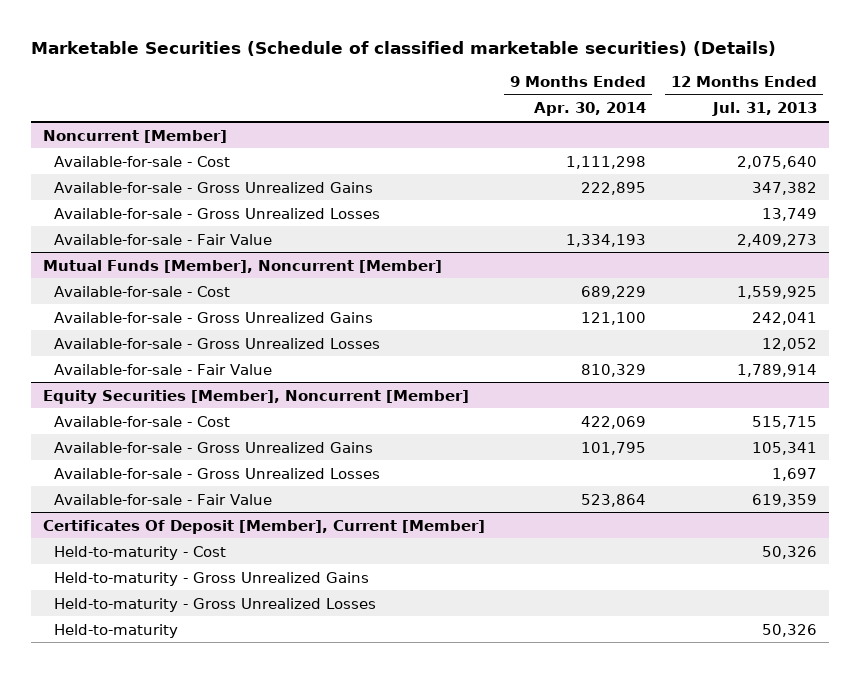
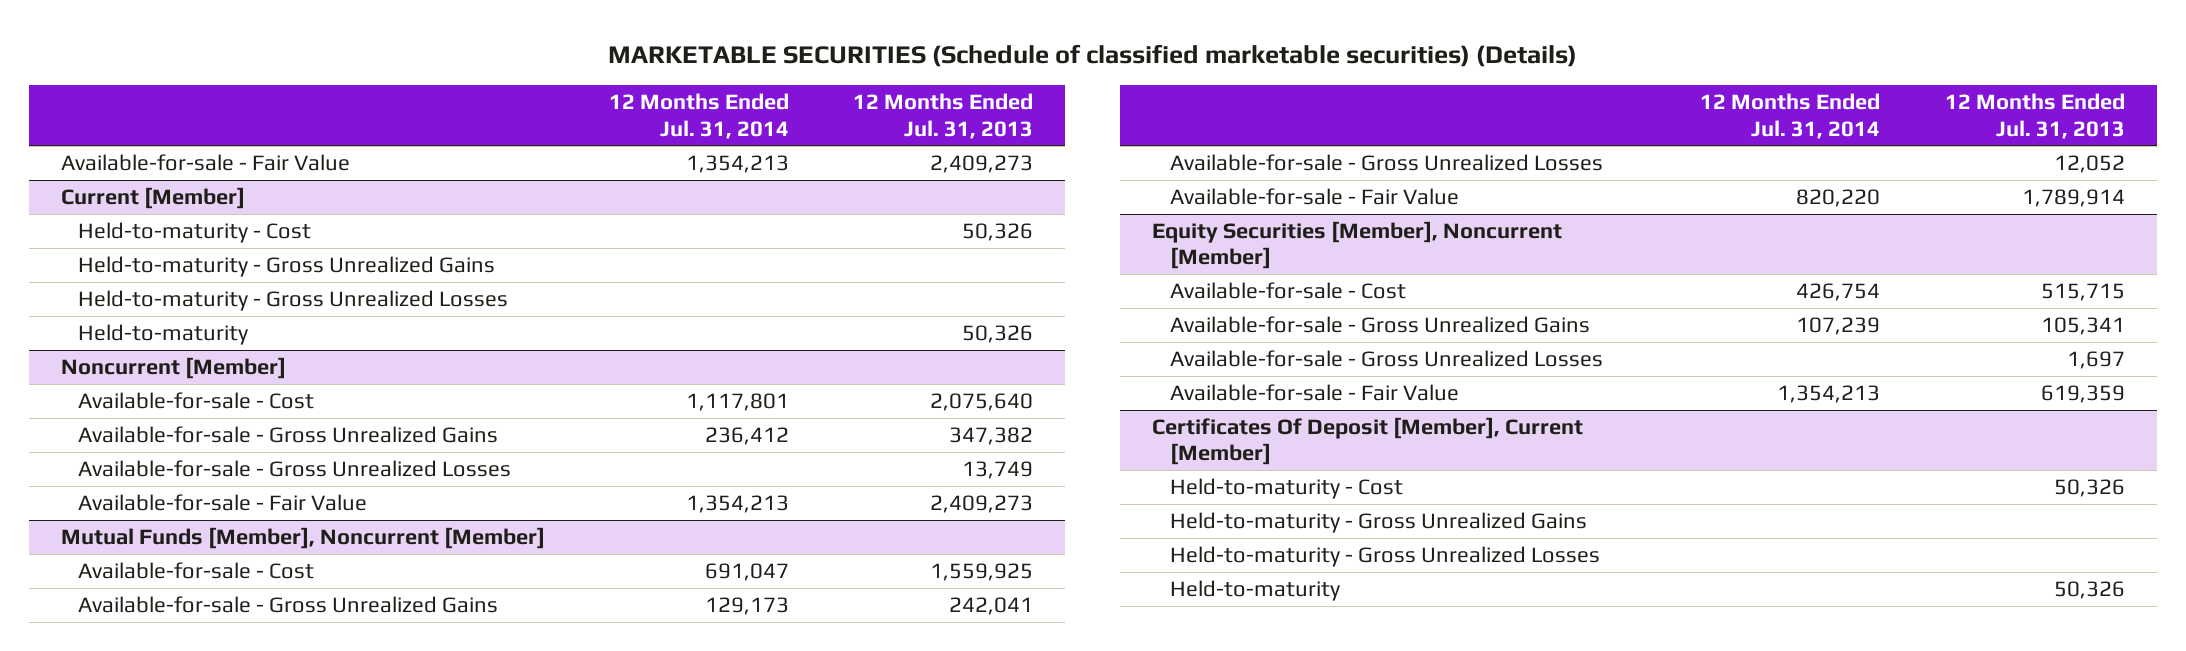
- Marketable Securities (Schedule of classified marketable securities) (Details)
+ MARKETABLE SECURITIES (Schedule of classified marketable securities) (Details)
- | 9 Months Ended Apr. 30, 2014 | 12 Months Ended Jul. 31, 2013
+ | 12 Months Ended Jul. 31, 2014 | 12 Months Ended Jul. 31, 2013
+ Available-for-sale - Fair Value | 1,354,213 | 2,409,273
+ Current [Member]
+ Held-to-maturity - Cost | | 50,326
+ Held-to-maturity - Gross Unrealized Gains
+ Held-to-maturity - Gross Unrealized Losses
+ Held-to-maturity | | 50,326

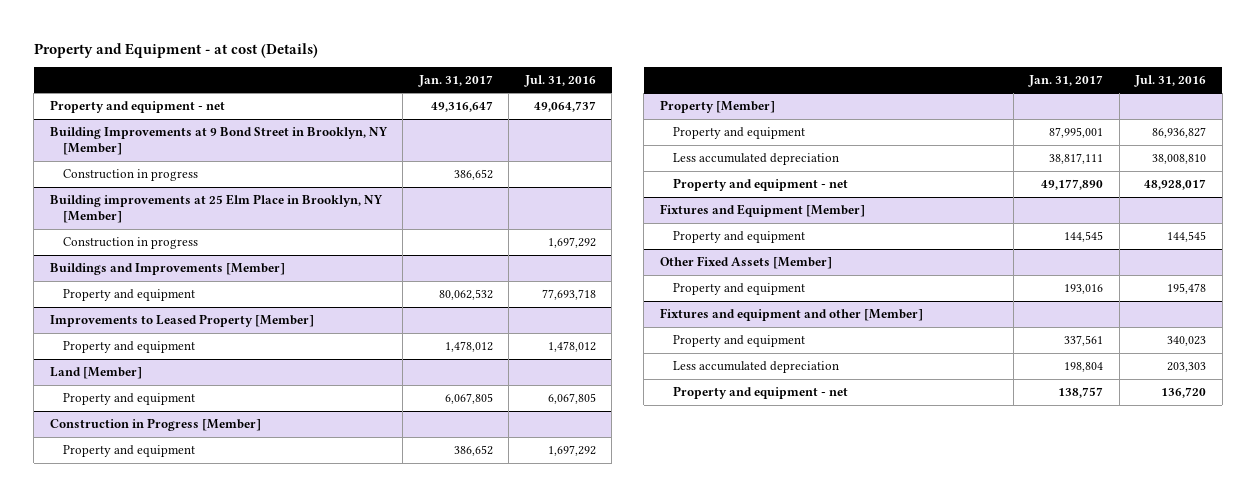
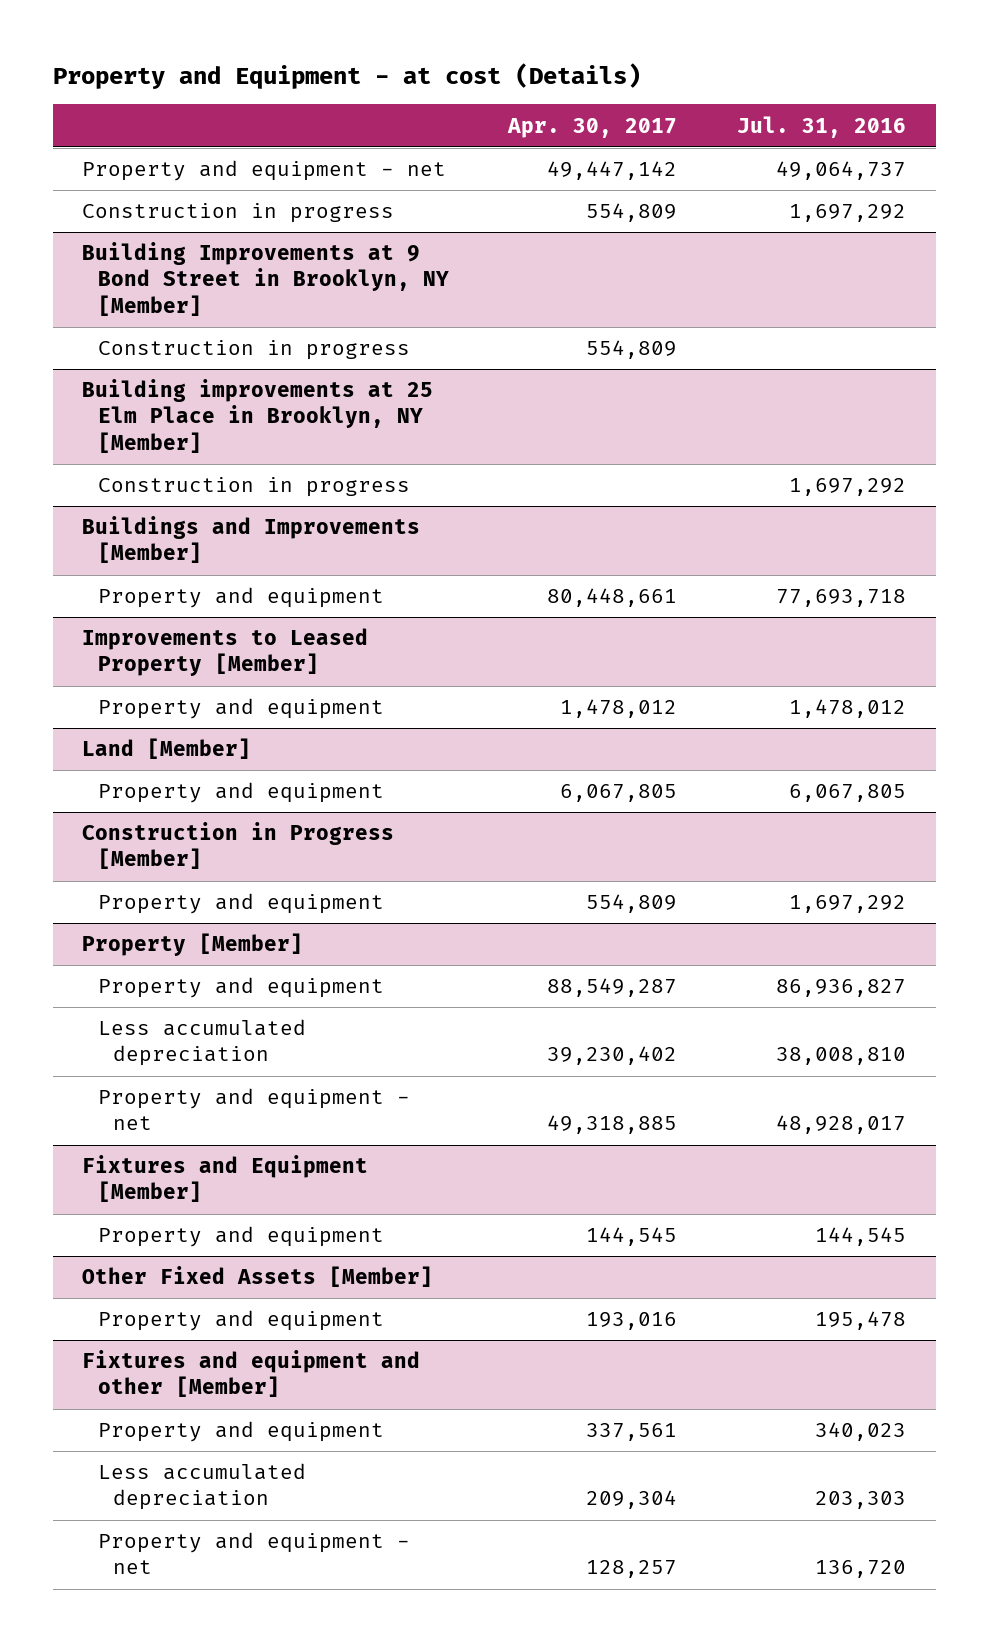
- | Jan. 31, 2017 | Jul. 31, 2016
+ | Apr. 30, 2017 | Jul. 31, 2016
+ Construction in progress | 554,809 | 1,697,292

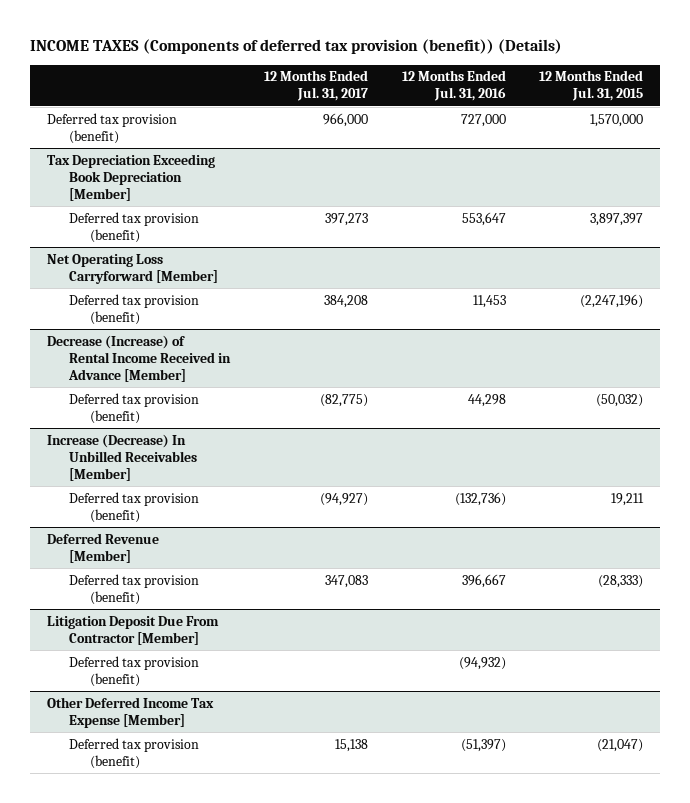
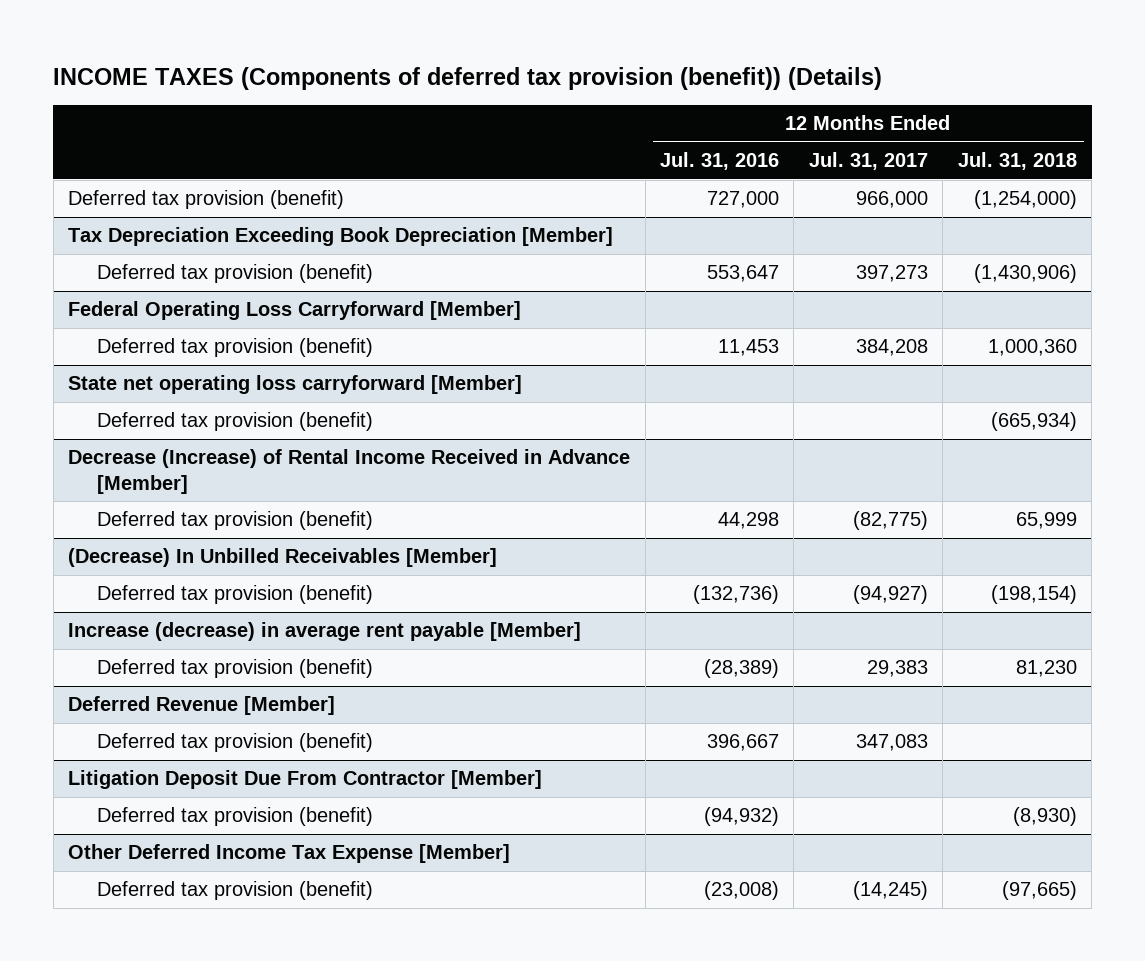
- | 12 Months Ended Jul. 31, 2017 | 12 Months Ended Jul. 31, 2016 | 12 Months Ended Jul. 31, 2015
+ | 12 Months Ended Jul. 31, 2016 | 12 Months Ended Jul. 31, 2017 | 12 Months Ended Jul. 31, 2018
- Net Operating Loss Carryforward [Member]
+ Federal Operating Loss Carryforward [Member]
+ State net operating loss carryforward [Member]
+ Deferred tax provision (benefit) | | | (665,934)
- Increase (Decrease) In Unbilled Receivables [Member]
+ (Decrease) In Unbilled Receivables [Member]
+ Increase (decrease) in average rent payable [Member]
+ Deferred tax provision (benefit) | (28,389) | 29,383 | 81,230
@ Other Deferred Income Tax Expense [Member]
- Deferred tax provision (benefit) | 15,138 | (51,397) | (21,047)
+ Deferred tax provision (benefit) | (23,008) | (14,245) | (97,665)

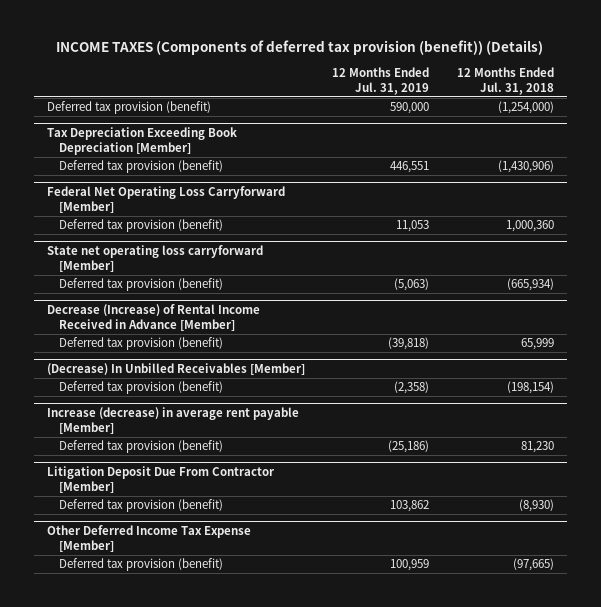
- | 12 Months Ended Jul. 31, 2016 | 12 Months Ended Jul. 31, 2017 | 12 Months Ended Jul. 31, 2018
+ | 12 Months Ended Jul. 31, 2019 | 12 Months Ended Jul. 31, 2018
- Federal Operating Loss Carryforward [Member]
+ Federal Net Operating Loss Carryforward [Member]
- Deferred Revenue [Member]
- Deferred tax provision (benefit) | 396,667 | 347,083 |

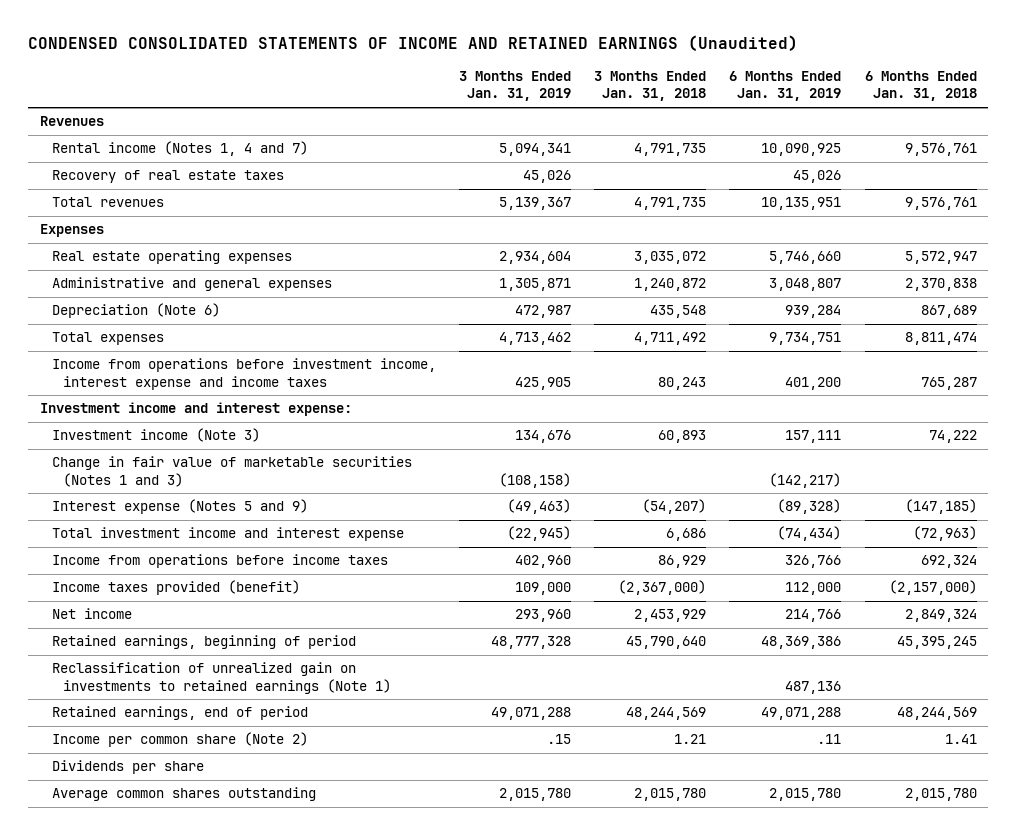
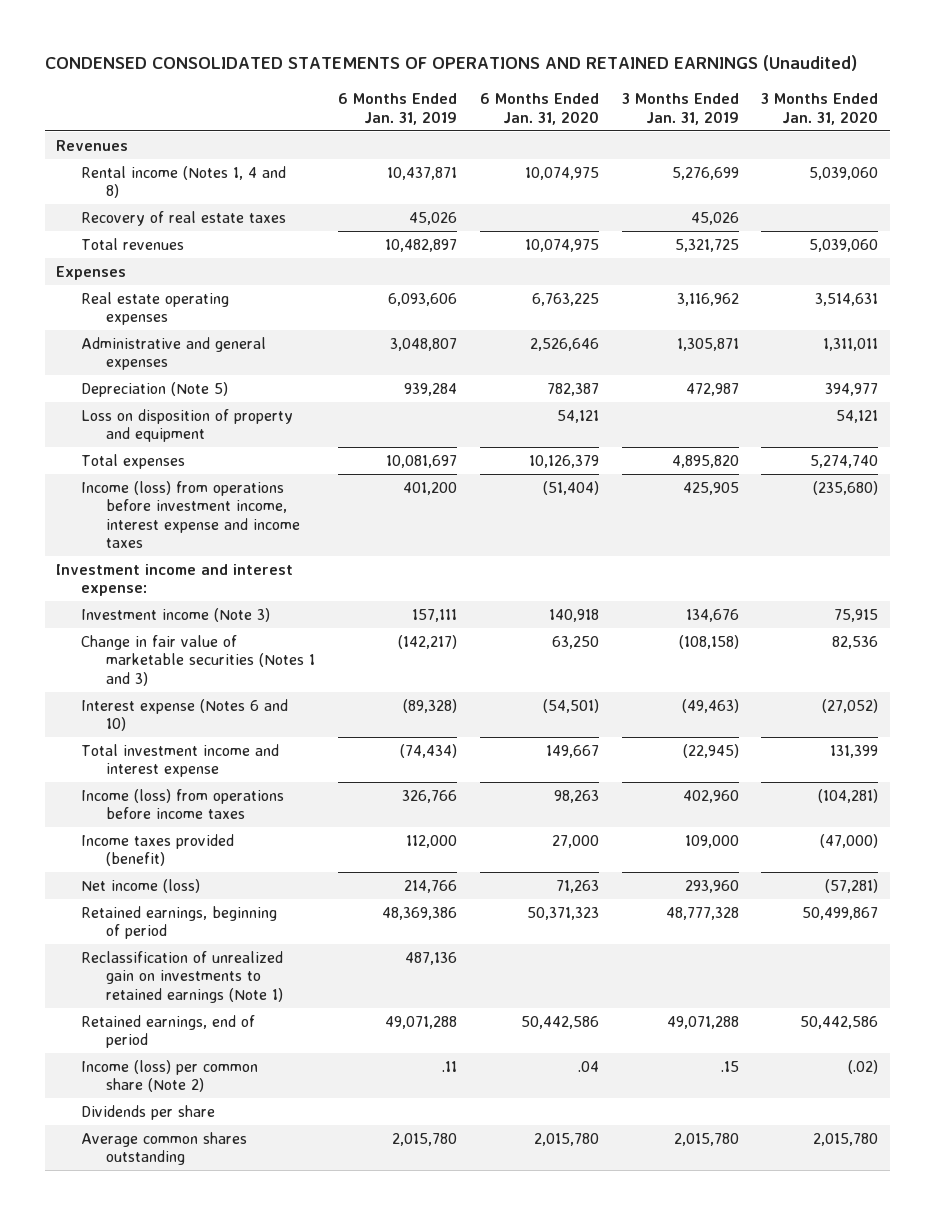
- CONDENSED CONSOLIDATED STATEMENTS OF INCOME AND RETAINED EARNINGS (Unaudited)
+ CONDENSED CONSOLIDATED STATEMENTS OF OPERATIONS AND RETAINED EARNINGS (Unaudited)
- | 3 Months Ended Jan. 31, 2019 | 3 Months Ended Jan. 31, 2018 | 6 Months Ended Jan. 31, 2019 | 6 Months Ended Jan. 31, 2018
+ | 6 Months Ended Jan. 31, 2019 | 6 Months Ended Jan. 31, 2020 | 3 Months Ended Jan. 31, 2019 | 3 Months Ended Jan. 31, 2020
- Rental income (Notes 1, 4 and 7) | 5,094,341 | 4,791,735 | 10,090,925 | 9,576,761
+ Rental income (Notes 1, 4 and 8) | 10,437,871 | 10,074,975 | 5,276,699 | 5,039,060
- Total revenues | 5,139,367 | 4,791,735 | 10,135,951 | 9,576,761
+ Total revenues | 10,482,897 | 10,074,975 | 5,321,725 | 5,039,060
- Real estate operating expenses | 2,934,604 | 3,035,072 | 5,746,660 | 5,572,947
+ Real estate operating expenses | 6,093,606 | 6,763,225 | 3,116,962 | 3,514,631
- Depreciation (Note 6) | 472,987 | 435,548 | 939,284 | 867,689
- Total expenses | 4,713,462 | 4,711,492 | 9,734,751 | 8,811,474
- Income from operations before investment income, interest expense and income taxes | 425,905 | 80,243 | 401,200 | 765,287
+ Depreciation (Note 5) | 939,284 | 782,387 | 472,987 | 394,977
+ Loss on disposition of property and equipment | | 54,121 | | 54,121
+ Total expenses | 10,081,697 | 10,126,379 | 4,895,820 | 5,274,740
+ Income (loss) from operations before investment income, interest expense and income taxes | 401,200 | (51,404) | 425,905 | (235,680)
- Interest expense (Notes 5 and 9) | (49,463) | (54,207) | (89,328) | (147,185)
+ Interest expense (Notes 6 and 10) | (89,328) | (54,501) | (49,463) | (27,052)
- Income from operations before income taxes | 402,960 | 86,929 | 326,766 | 692,324
+ Income (loss) from operations before income taxes | 326,766 | 98,263 | 402,960 | (104,281)
- Net income | 293,960 | 2,453,929 | 214,766 | 2,849,324
+ Net income (loss) | 214,766 | 71,263 | 293,960 | (57,281)
- Income per common share (Note 2) | .15 | 1.21 | .11 | 1.41
+ Income (loss) per common share (Note 2) | .11 | .04 | .15 | (.02)

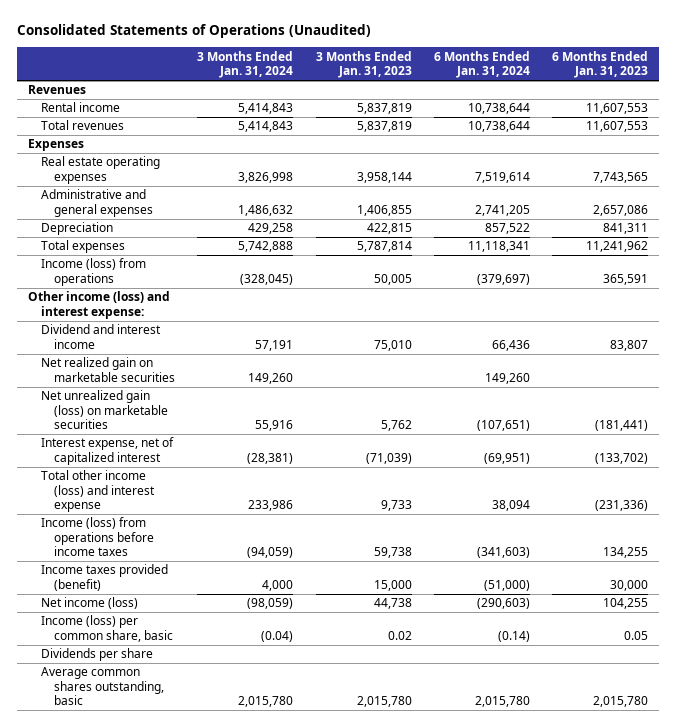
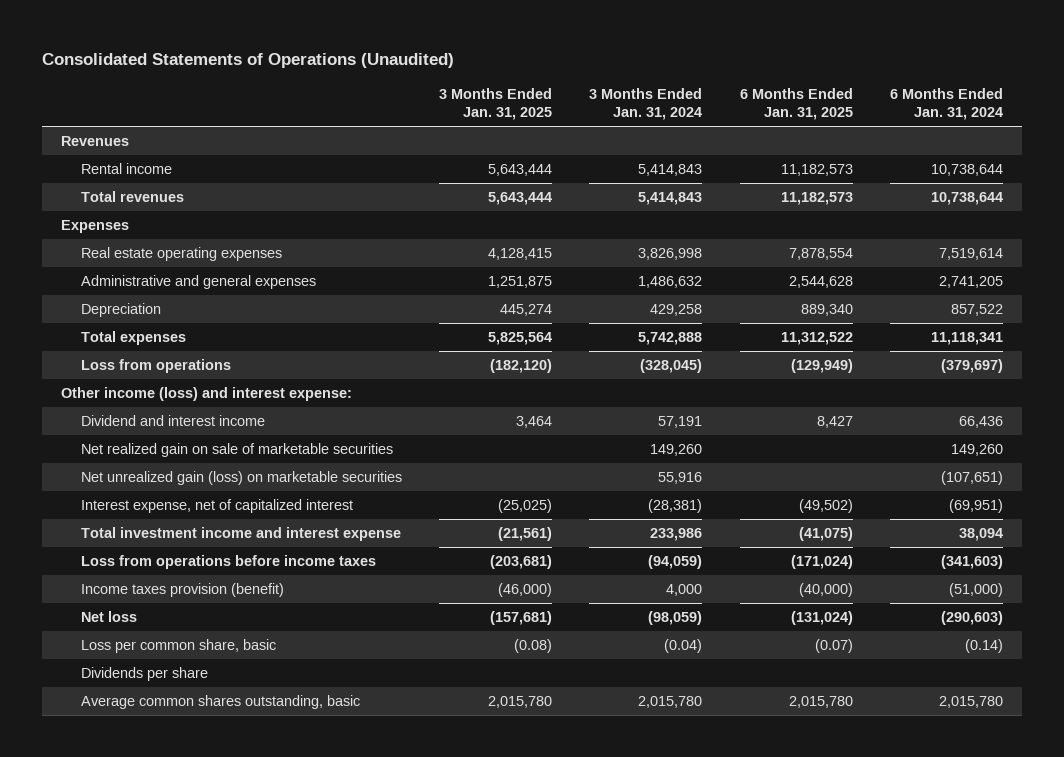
- | 3 Months Ended Jan. 31, 2024 | 3 Months Ended Jan. 31, 2023 | 6 Months Ended Jan. 31, 2024 | 6 Months Ended Jan. 31, 2023
+ | 3 Months Ended Jan. 31, 2025 | 3 Months Ended Jan. 31, 2024 | 6 Months Ended Jan. 31, 2025 | 6 Months Ended Jan. 31, 2024
- Income (loss) from operations | (328,045) | 50,005 | (379,697) | 365,591
+ Loss from operations | (182,120) | (328,045) | (129,949) | (379,697)
- Net realized gain on marketable securities | 149,260 | | 149,260 |
+ Net realized gain on sale of marketable securities | | 149,260 | | 149,260
- Total other income (loss) and interest expense | 233,986 | 9,733 | 38,094 | (231,336)
- Income (loss) from operations before income taxes | (94,059) | 59,738 | (341,603) | 134,255
- Income taxes provided (benefit) | 4,000 | 15,000 | (51,000) | 30,000
- Net income (loss) | (98,059) | 44,738 | (290,603) | 104,255
- Income (loss) per common share, basic | (0.04) | 0.02 | (0.14) | 0.05
+ Total investment income and interest expense | (21,561) | 233,986 | (41,075) | 38,094
+ Loss from operations before income taxes | (203,681) | (94,059) | (171,024) | (341,603)
+ Income taxes provision (benefit) | (46,000) | 4,000 | (40,000) | (51,000)
+ Net loss | (157,681) | (98,059) | (131,024) | (290,603)
+ Loss per common share, basic | (0.08) | (0.04) | (0.07) | (0.14)

